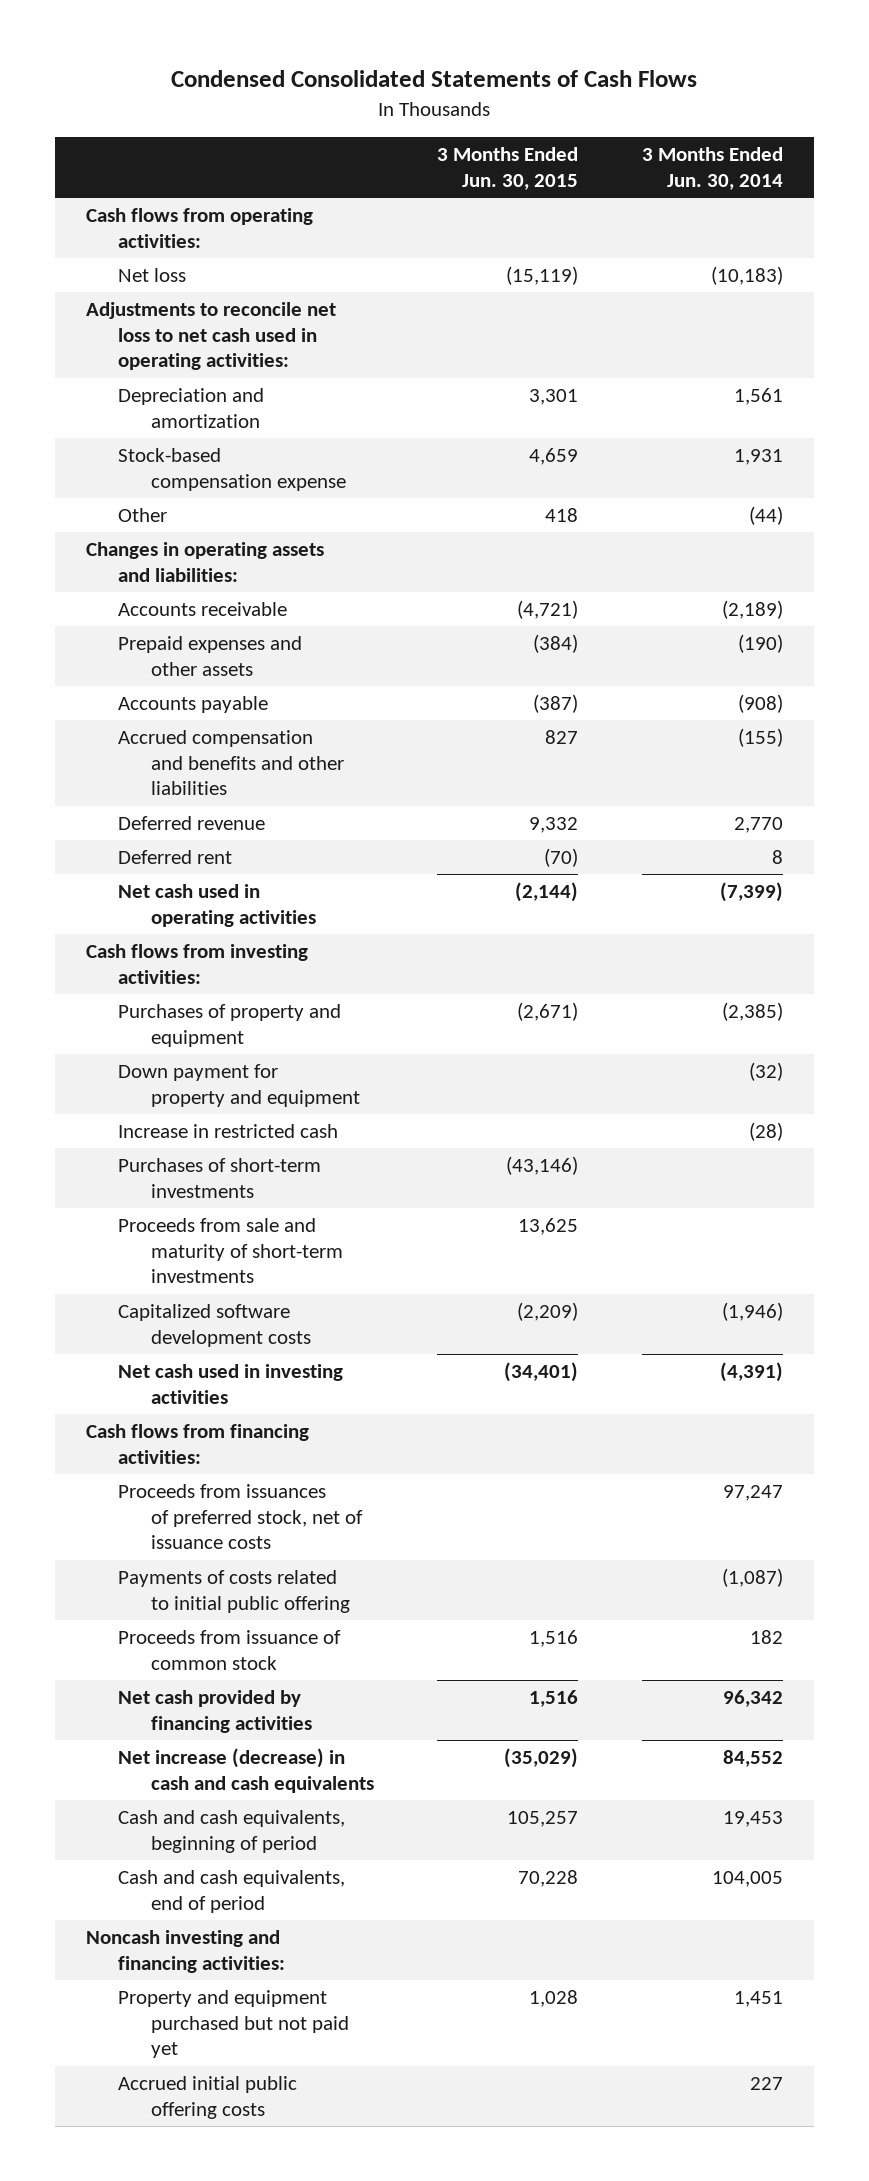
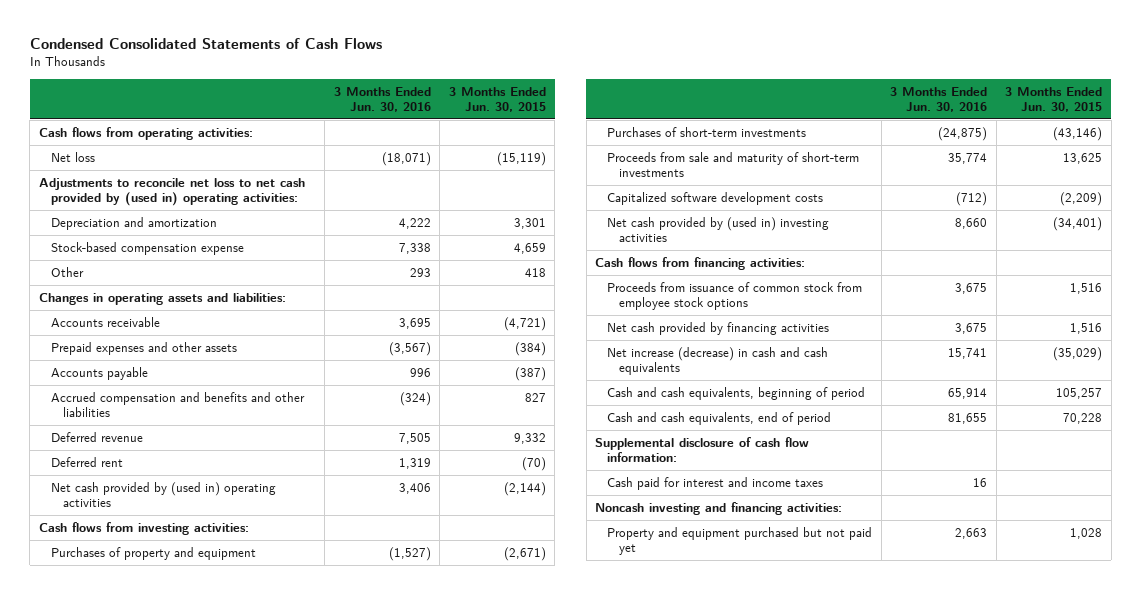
- | 3 Months Ended Jun. 30, 2015 | 3 Months Ended Jun. 30, 2014
+ | 3 Months Ended Jun. 30, 2016 | 3 Months Ended Jun. 30, 2015
- Adjustments to reconcile net loss to net cash used in operating activities:
+ Adjustments to reconcile net loss to net cash provided by (used in) operating activities:
- Net cash used in operating activities | (2,144) | (7,399)
+ Net cash provided by (used in) operating activities | 3,406 | (2,144)
- Down payment for property and equipment | | (32)
- Increase in restricted cash | | (28)
- Net cash used in investing activities | (34,401) | (4,391)
+ Net cash provided by (used in) investing activities | 8,660 | (34,401)
- Proceeds from issuances of preferred stock, net of issuance costs | | 97,247
- Payments of costs related to initial public offering | | (1,087)
- Proceeds from issuance of common stock | 1,516 | 182
+ Proceeds from issuance of common stock from employee stock options | 3,675 | 1,516
+ Supplemental disclosure of cash flow information:
+ Cash paid for interest and income taxes | 16 |
- Accrued initial public offering costs | | 227

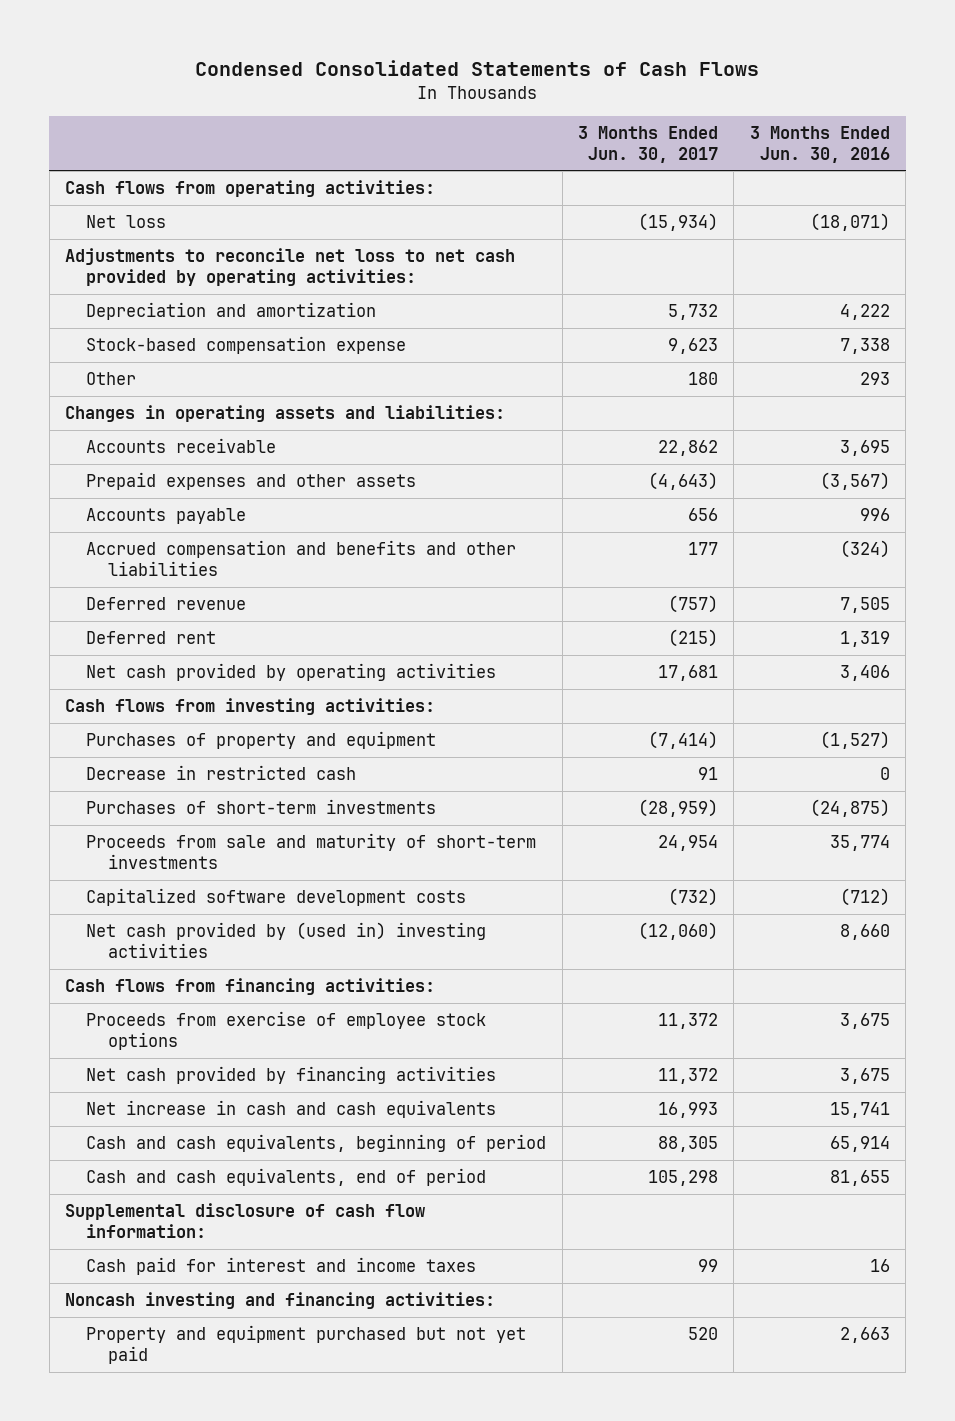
- | 3 Months Ended Jun. 30, 2016 | 3 Months Ended Jun. 30, 2015
+ | 3 Months Ended Jun. 30, 2017 | 3 Months Ended Jun. 30, 2016
- Adjustments to reconcile net loss to net cash provided by (used in) operating activities:
+ Adjustments to reconcile net loss to net cash provided by operating activities:
- Net cash provided by (used in) operating activities | 3,406 | (2,144)
+ Net cash provided by operating activities | 17,681 | 3,406
+ Decrease in restricted cash | 91 | 0
- Proceeds from issuance of common stock from employee stock options | 3,675 | 1,516
+ Proceeds from exercise of employee stock options | 11,372 | 3,675
- Net increase (decrease) in cash and cash equivalents | 15,741 | (35,029)
+ Net increase in cash and cash equivalents | 16,993 | 15,741
- Property and equipment purchased but not paid yet | 2,663 | 1,028
+ Property and equipment purchased but not yet paid | 520 | 2,663

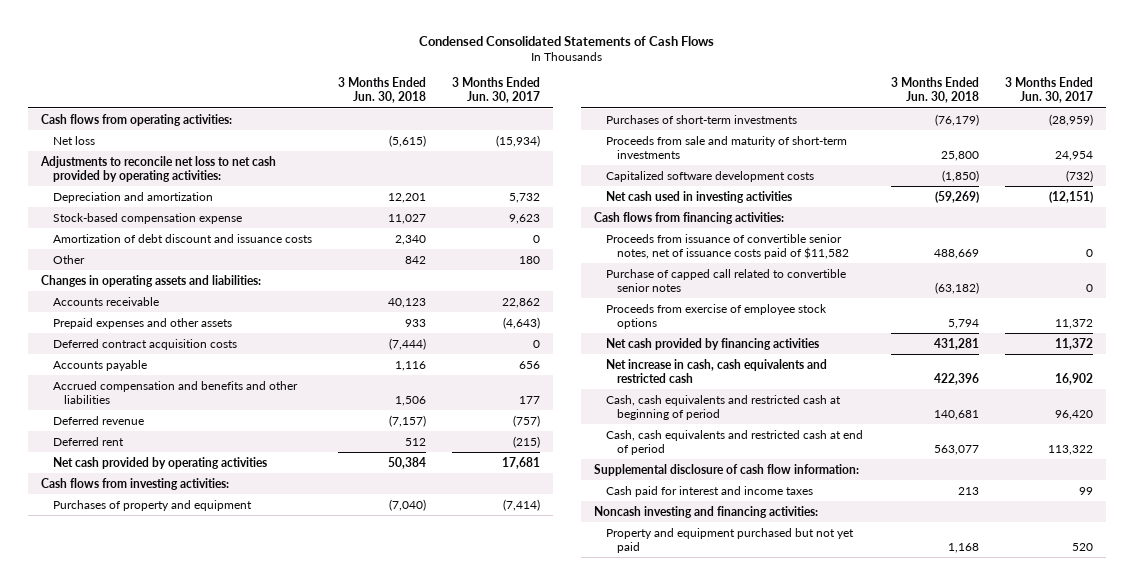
- | 3 Months Ended Jun. 30, 2017 | 3 Months Ended Jun. 30, 2016
+ | 3 Months Ended Jun. 30, 2018 | 3 Months Ended Jun. 30, 2017
+ Amortization of debt discount and issuance costs | 2,340 | 0
+ Deferred contract acquisition costs | (7,444) | 0
- Decrease in restricted cash | 91 | 0
- Net cash provided by (used in) investing activities | (12,060) | 8,660
+ Net cash used in investing activities | (59,269) | (12,151)
+ Proceeds from issuance of convertible senior notes, net of issuance costs paid of $11,582 | 488,669 | 0
+ Purchase of capped call related to convertible senior notes | (63,182) | 0
- Net increase in cash and cash equivalents | 16,993 | 15,741
- Cash and cash equivalents, beginning of period | 88,305 | 65,914
- Cash and cash equivalents, end of period | 105,298 | 81,655
+ Net increase in cash, cash equivalents and restricted cash | 422,396 | 16,902
+ Cash, cash equivalents and restricted cash at beginning of period | 140,681 | 96,420
+ Cash, cash equivalents and restricted cash at end of period | 563,077 | 113,322

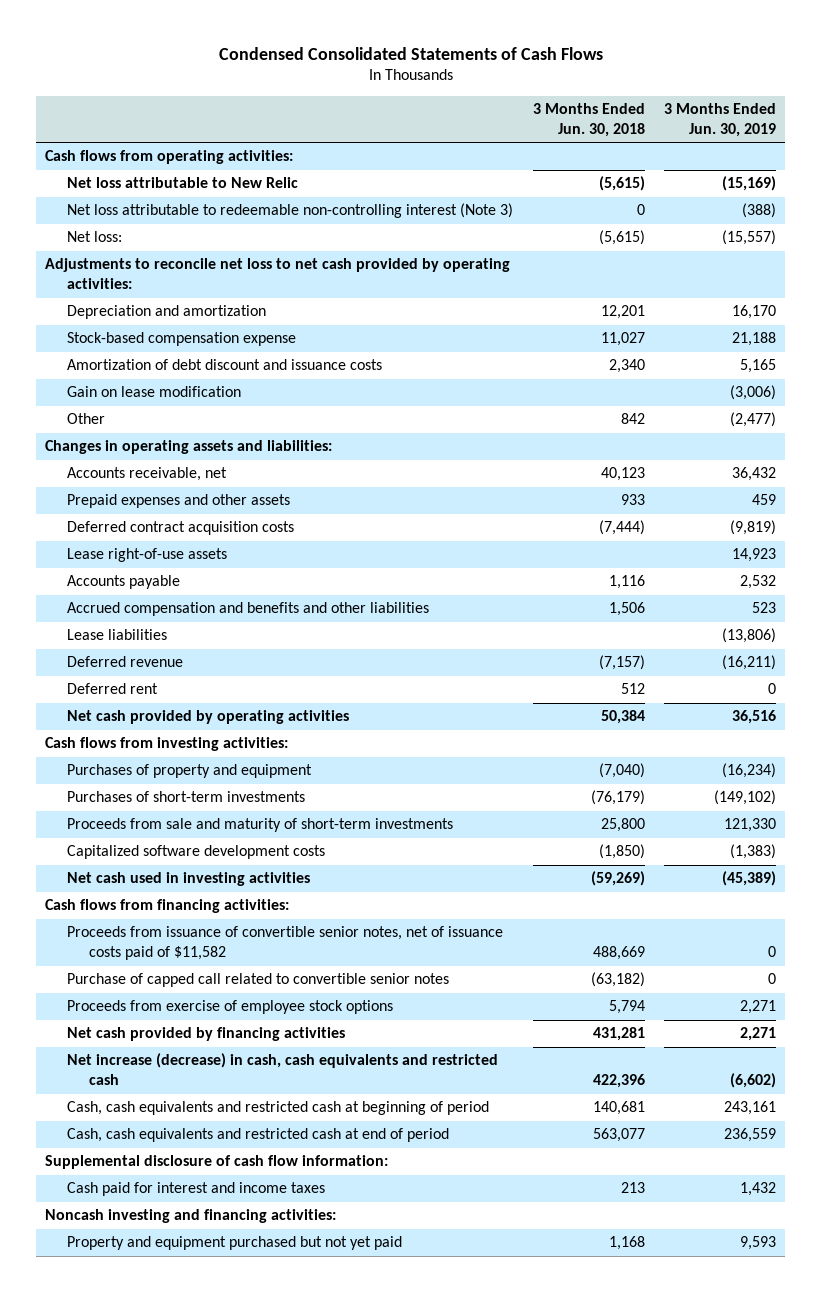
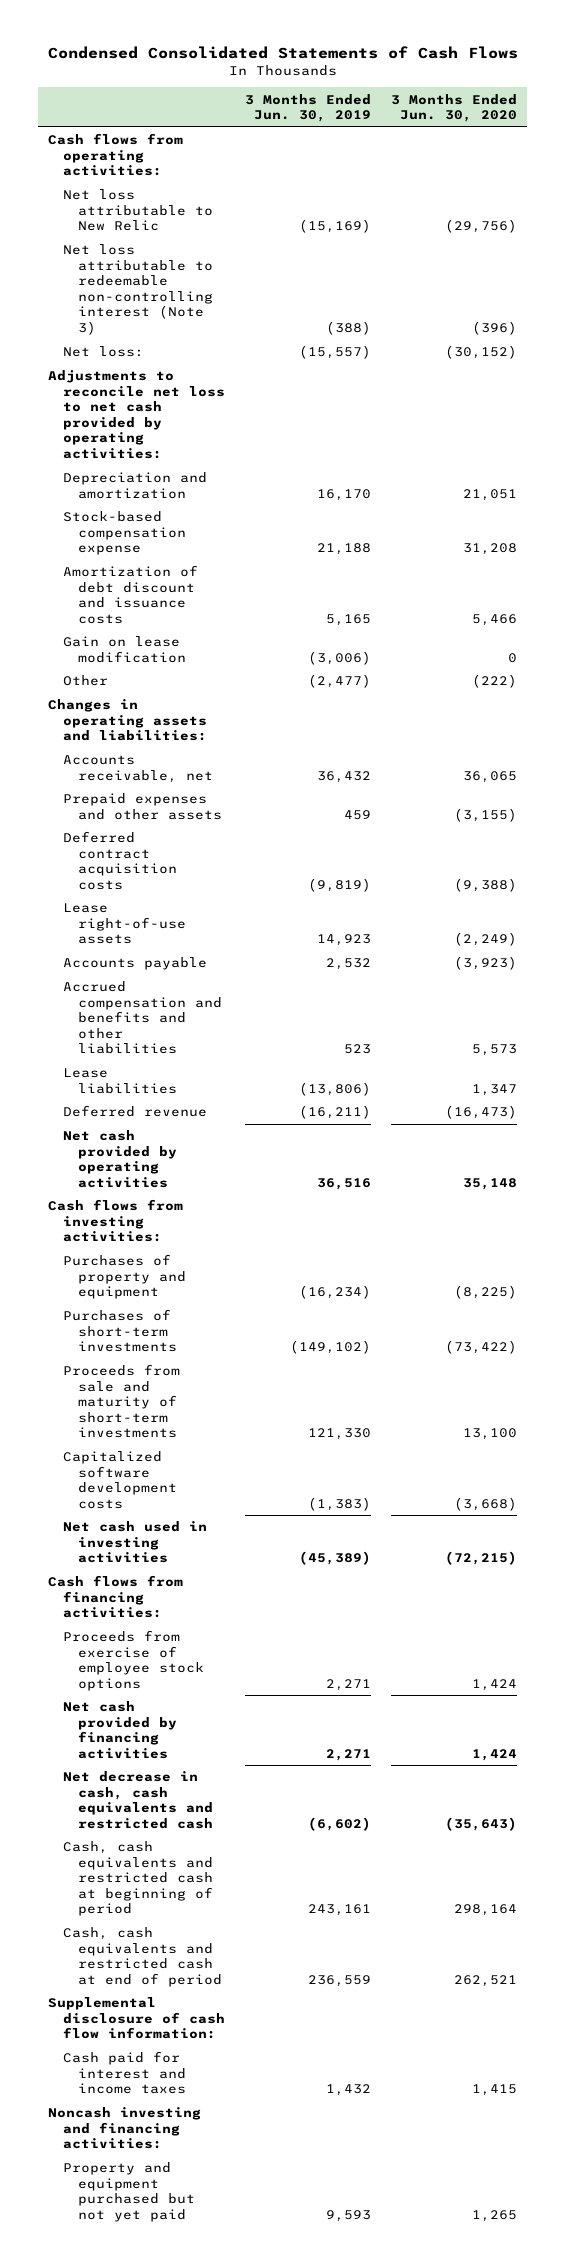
- | 3 Months Ended Jun. 30, 2018 | 3 Months Ended Jun. 30, 2019
+ | 3 Months Ended Jun. 30, 2019 | 3 Months Ended Jun. 30, 2020
- Deferred rent | 512 | 0
- Proceeds from issuance of convertible senior notes, net of issuance costs paid of $11,582 | 488,669 | 0
- Purchase of capped call related to convertible senior notes | (63,182) | 0
- Net increase (decrease) in cash, cash equivalents and restricted cash | 422,396 | (6,602)
+ Net decrease in cash, cash equivalents and restricted cash | (6,602) | (35,643)

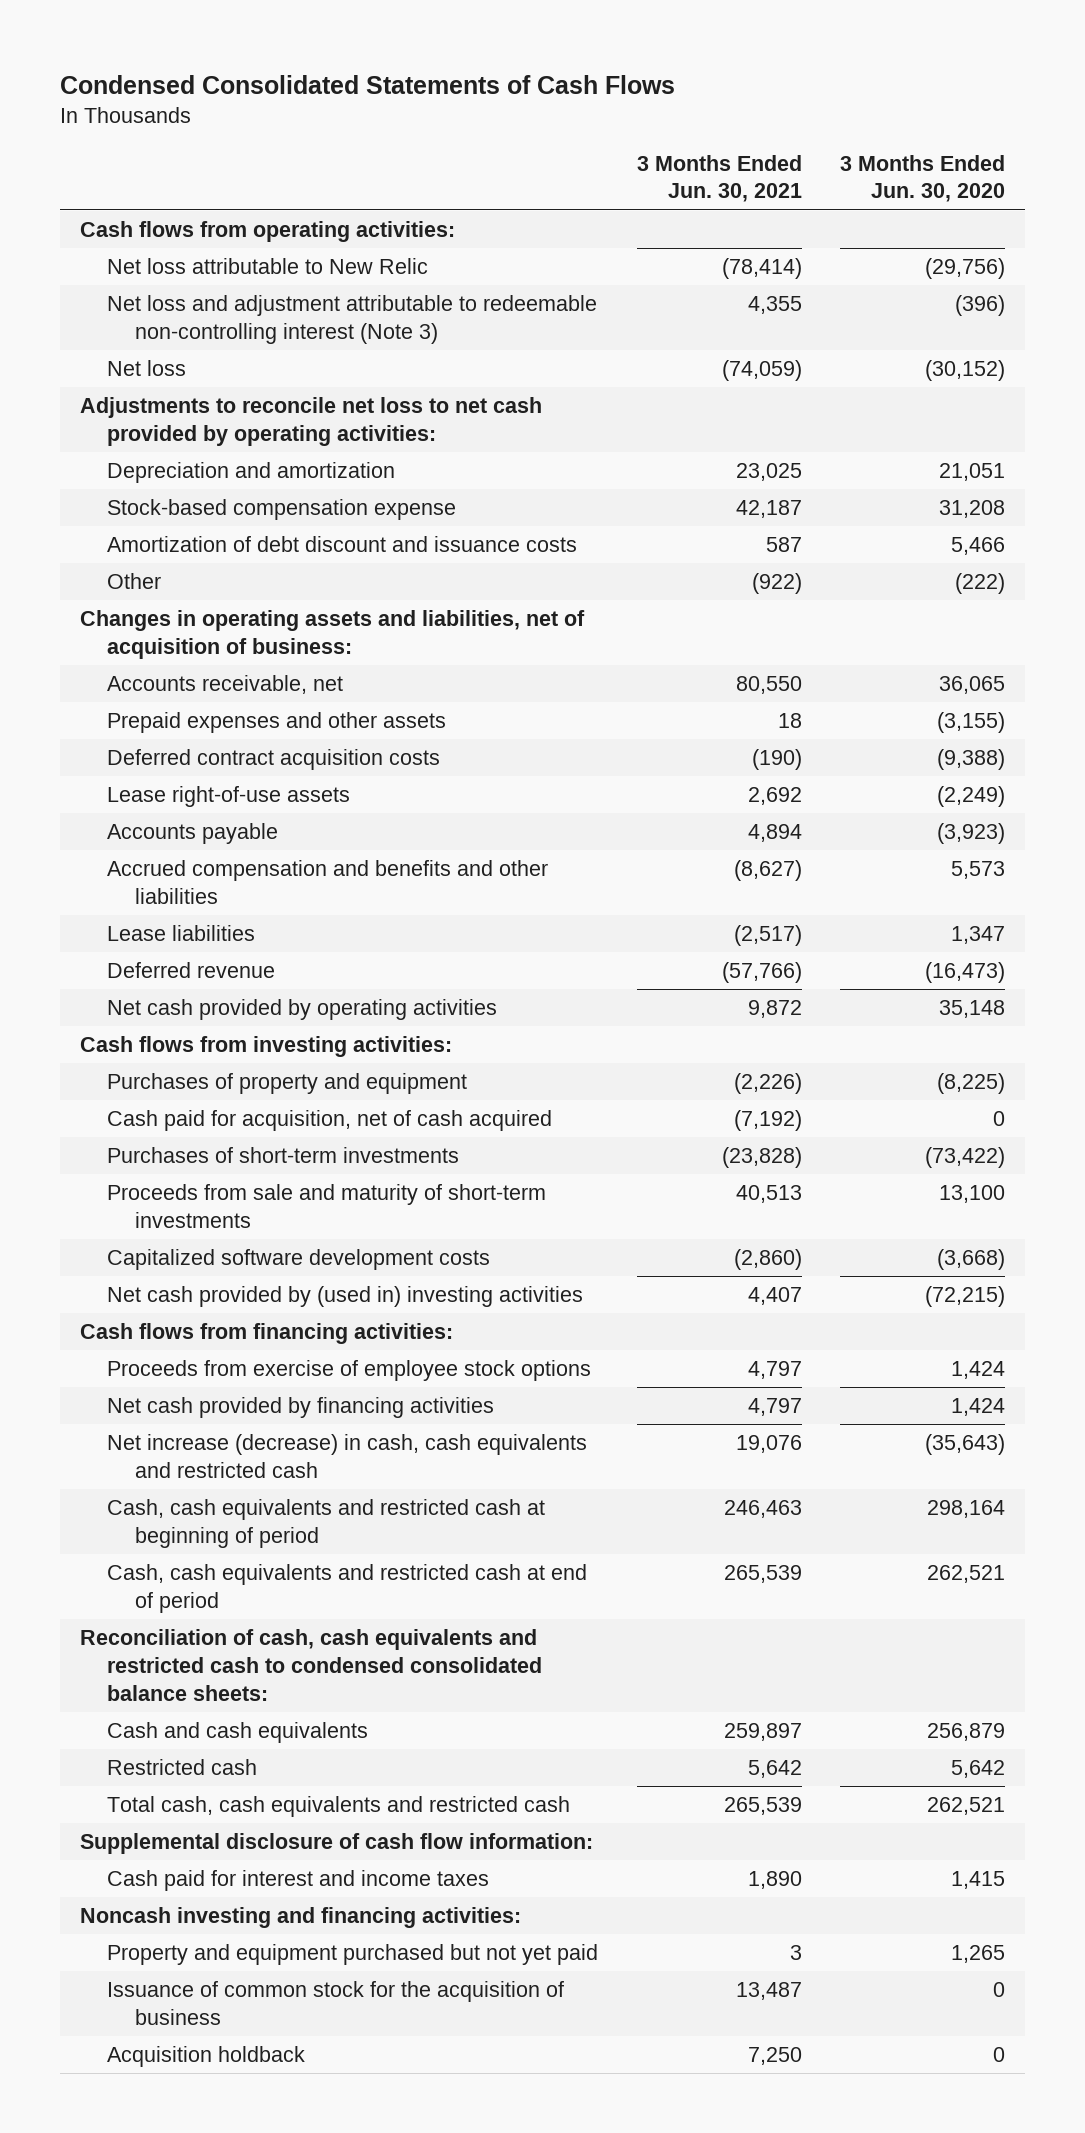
- | 3 Months Ended Jun. 30, 2019 | 3 Months Ended Jun. 30, 2020
+ | 3 Months Ended Jun. 30, 2021 | 3 Months Ended Jun. 30, 2020
- Net loss attributable to redeemable non-controlling interest (Note 3) | (388) | (396)
- Net loss: | (15,557) | (30,152)
+ Net loss and adjustment attributable to redeemable non-controlling interest (Note 3) | 4,355 | (396)
+ Net loss | (74,059) | (30,152)
- Gain on lease modification | (3,006) | 0
- Changes in operating assets and liabilities:
+ Changes in operating assets and liabilities, net of acquisition of business:
+ Cash paid for acquisition, net of cash acquired | (7,192) | 0
- Net cash used in investing activities | (45,389) | (72,215)
+ Net cash provided by (used in) investing activities | 4,407 | (72,215)
- Net decrease in cash, cash equivalents and restricted cash | (6,602) | (35,643)
+ Net increase (decrease) in cash, cash equivalents and restricted cash | 19,076 | (35,643)
+ Reconciliation of cash, cash equivalents and restricted cash to condensed consolidated balance sheets:
+ Cash and cash equivalents | 259,897 | 256,879
+ Restricted cash | 5,642 | 5,642
+ Total cash, cash equivalents and restricted cash | 265,539 | 262,521
+ Issuance of common stock for the acquisition of business | 13,487 | 0
+ Acquisition holdback | 7,250 | 0

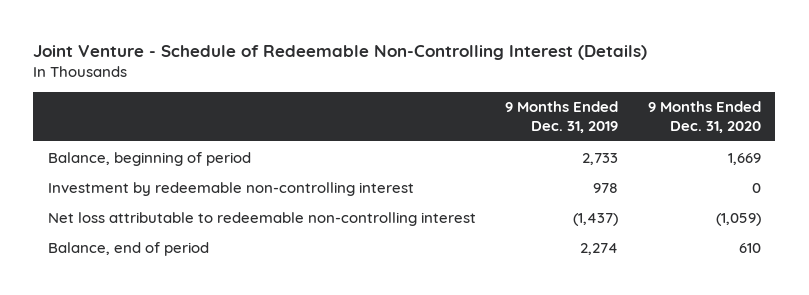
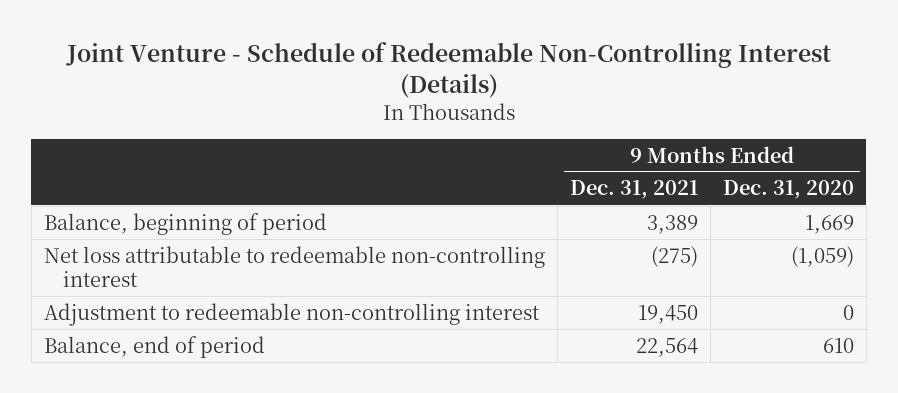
- | 9 Months Ended Dec. 31, 2019 | 9 Months Ended Dec. 31, 2020
+ | 9 Months Ended Dec. 31, 2021 | 9 Months Ended Dec. 31, 2020
- Investment by redeemable non-controlling interest | 978 | 0
+ Adjustment to redeemable non-controlling interest | 19,450 | 0

